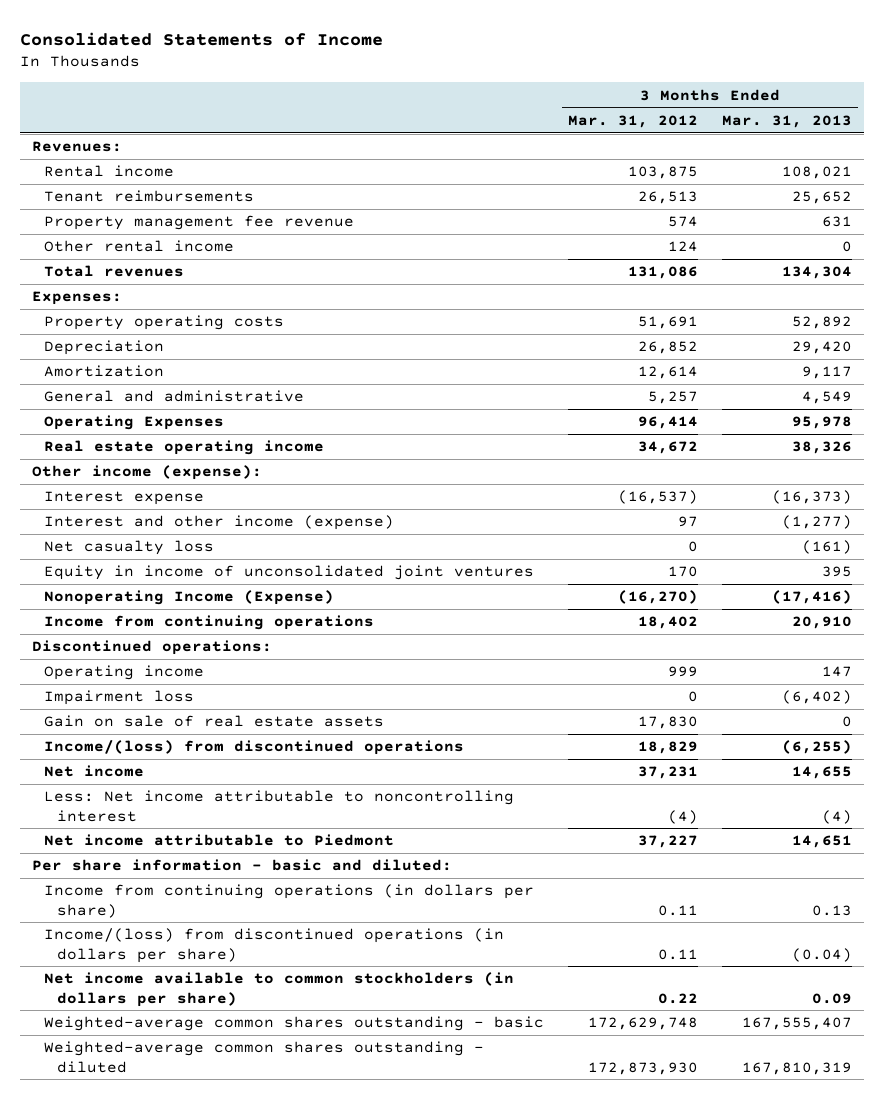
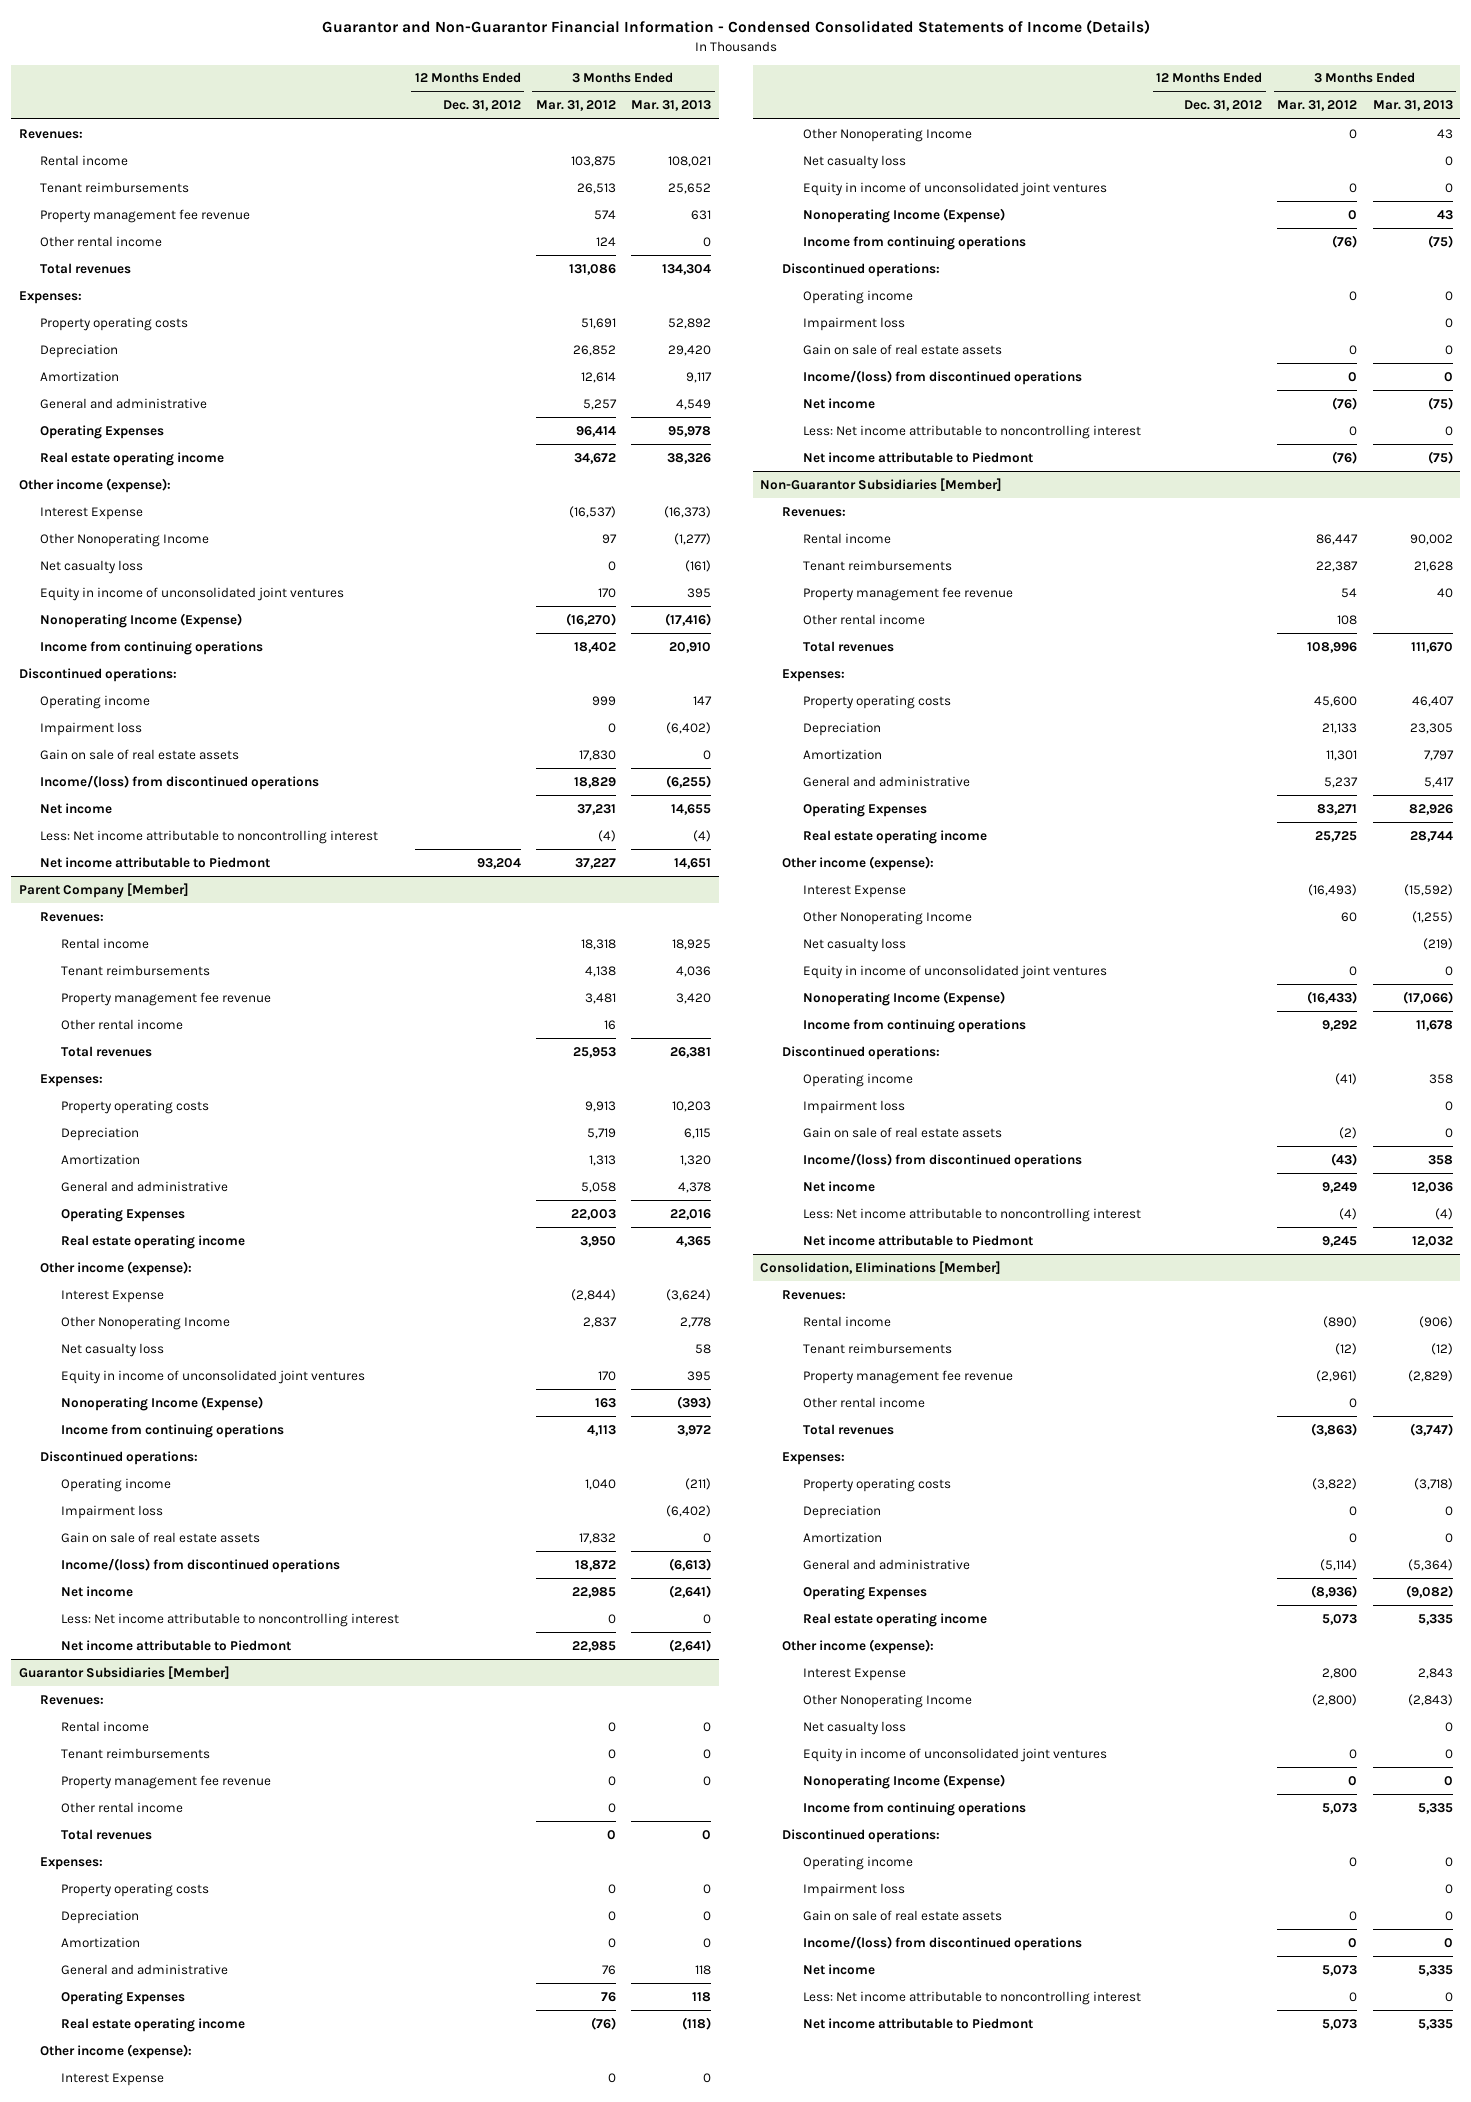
- Consolidated Statements of Income
+ Guarantor and Non-Guarantor Financial Information - Condensed Consolidated Statements of Income (Details)
- | 3 Months Ended Mar. 31, 2012 | 3 Months Ended Mar. 31, 2013
+ | 12 Months Ended Dec. 31, 2012 | 3 Months Ended Mar. 31, 2012 | 3 Months Ended Mar. 31, 2013
- Interest expense | (16,537) | (16,373)
- Interest and other income (expense) | 97 | (1,277)
+ Interest Expense | | (16,537) | (16,373)
+ Other Nonoperating Income | | 97 | (1,277)
- Per share information - basic and diluted:
- Income from continuing operations (in dollars per share) | 0.11 | 0.13
- Income/(loss) from discontinued operations (in dollars per share) | 0.11 | (0.04)
- Net income available to common stockholders (in dollars per share) | 0.22 | 0.09
- Weighted-average common shares outstanding - basic | 172,629,748 | 167,555,407
- Weighted-average common shares outstanding - diluted | 172,873,930 | 167,810,319
+ Parent Company [Member]
+ Revenues:
+ Rental income | | 18,318 | 18,925
+ Tenant reimbursements | | 4,138 | 4,036
+ Property management fee revenue | | 3,481 | 3,420
+ Other rental income | | 16 |
+ Total revenues | | 25,953 | 26,381
+ Expenses:
+ Property operating costs | | 9,913 | 10,203
+ Depreciation | | 5,719 | 6,115
+ Amortization | | 1,313 | 1,320
+ General and administrative | | 5,058 | 4,378
+ Operating Expenses | | 22,003 | 22,016
+ Real estate operating income | | 3,950 | 4,365
+ Other income (expense):
+ Interest Expense | | (2,844) | (3,624)
+ Other Nonoperating Income | | 2,837 | 2,778
+ Net casualty loss | | | 58
+ Equity in income of unconsolidated joint ventures | | 170 | 395
+ Nonoperating Income (Expense) | | 163 | (393)
+ Income from continuing operations | | 4,113 | 3,972
+ Discontinued operations:
+ Operating income | | 1,040 | (211)
+ Impairment loss | | | (6,402)
+ Gain on sale of real estate assets | | 17,832 | 0
+ Income/(loss) from discontinued operations | | 18,872 | (6,613)
+ Net income | | 22,985 | (2,641)
+ Less: Net income attributable to noncontrolling interest | | 0 | 0
+ Net income attributable to Piedmont | | 22,985 | (2,641)
+ Guarantor Subsidiaries [Member]
+ Revenues:
+ Rental income | | 0 | 0
+ Tenant reimbursements | | 0 | 0
+ Property management fee revenue | | 0 | 0
+ Other rental income | | 0 |
+ Total revenues | | 0 | 0
+ Expenses:
+ Property operating costs | | 0 | 0
+ Depreciation | | 0 | 0
+ Amortization | | 0 | 0
+ General and administrative | | 76 | 118
+ Operating Expenses | | 76 | 118
+ Real estate operating income | | (76) | (118)
+ Other income (expense):
+ Interest Expense | | 0 | 0
+ Other Nonoperating Income | | 0 | 43
+ Net casualty loss | | | 0
+ Equity in income of unconsolidated joint ventures | | 0 | 0
+ Nonoperating Income (Expense) | | 0 | 43
+ Income from continuing operations | | (76) | (75)
+ Discontinued operations:
+ Operating income | | 0 | 0
+ Impairment loss | | | 0
+ Gain on sale of real estate assets | | 0 | 0
+ Income/(loss) from discontinued operations | | 0 | 0
+ Net income | | (76) | (75)
+ Less: Net income attributable to noncontrolling interest | | 0 | 0
+ Net income attributable to Piedmont | | (76) | (75)
+ Non-Guarantor Subsidiaries [Member]
+ Revenues:
+ Rental income | | 86,447 | 90,002
+ Tenant reimbursements | | 22,387 | 21,628
+ Property management fee revenue | | 54 | 40
+ Other rental income | | 108 |
+ Total revenues | | 108,996 | 111,670
+ Expenses:
+ Property operating costs | | 45,600 | 46,407
+ Depreciation | | 21,133 | 23,305
+ Amortization | | 11,301 | 7,797
+ General and administrative | | 5,237 | 5,417
+ Operating Expenses | | 83,271 | 82,926
+ Real estate operating income | | 25,725 | 28,744
+ Other income (expense):
+ Interest Expense | | (16,493) | (15,592)
+ Other Nonoperating Income | | 60 | (1,255)
+ Net casualty loss | | | (219)
+ Equity in income of unconsolidated joint ventures | | 0 | 0
+ Nonoperating Income (Expense) | | (16,433) | (17,066)
+ Income from continuing operations | | 9,292 | 11,678
+ Discontinued operations:
+ Operating income | | (41) | 358
+ Impairment loss | | | 0
+ Gain on sale of real estate assets | | (2) | 0
+ Income/(loss) from discontinued operations | | (43) | 358
+ Net income | | 9,249 | 12,036
+ Less: Net income attributable to noncontrolling interest | | (4) | (4)
+ Net income attributable to Piedmont | | 9,245 | 12,032
+ Consolidation, Eliminations [Member]
+ Revenues:
+ Rental income | | (890) | (906)
+ Tenant reimbursements | | (12) | (12)
+ Property management fee revenue | | (2,961) | (2,829)
+ Other rental income | | 0 |
+ Total revenues | | (3,863) | (3,747)
+ Expenses:
+ Property operating costs | | (3,822) | (3,718)
+ Depreciation | | 0 | 0
+ Amortization | | 0 | 0
+ General and administrative | | (5,114) | (5,364)
+ Operating Expenses | | (8,936) | (9,082)
+ Real estate operating income | | 5,073 | 5,335
+ Other income (expense):
+ Interest Expense | | 2,800 | 2,843
+ Other Nonoperating Income | | (2,800) | (2,843)
+ Net casualty loss | | | 0
+ Equity in income of unconsolidated joint ventures | | 0 | 0
+ Nonoperating Income (Expense) | | 0 | 0
+ Income from continuing operations | | 5,073 | 5,335
+ Discontinued operations:
+ Operating income | | 0 | 0
+ Impairment loss | | | 0
+ Gain on sale of real estate assets | | 0 | 0
+ Income/(loss) from discontinued operations | | 0 | 0
+ Net income | | 5,073 | 5,335
+ Less: Net income attributable to noncontrolling interest | | 0 | 0
+ Net income attributable to Piedmont | | 5,073 | 5,335

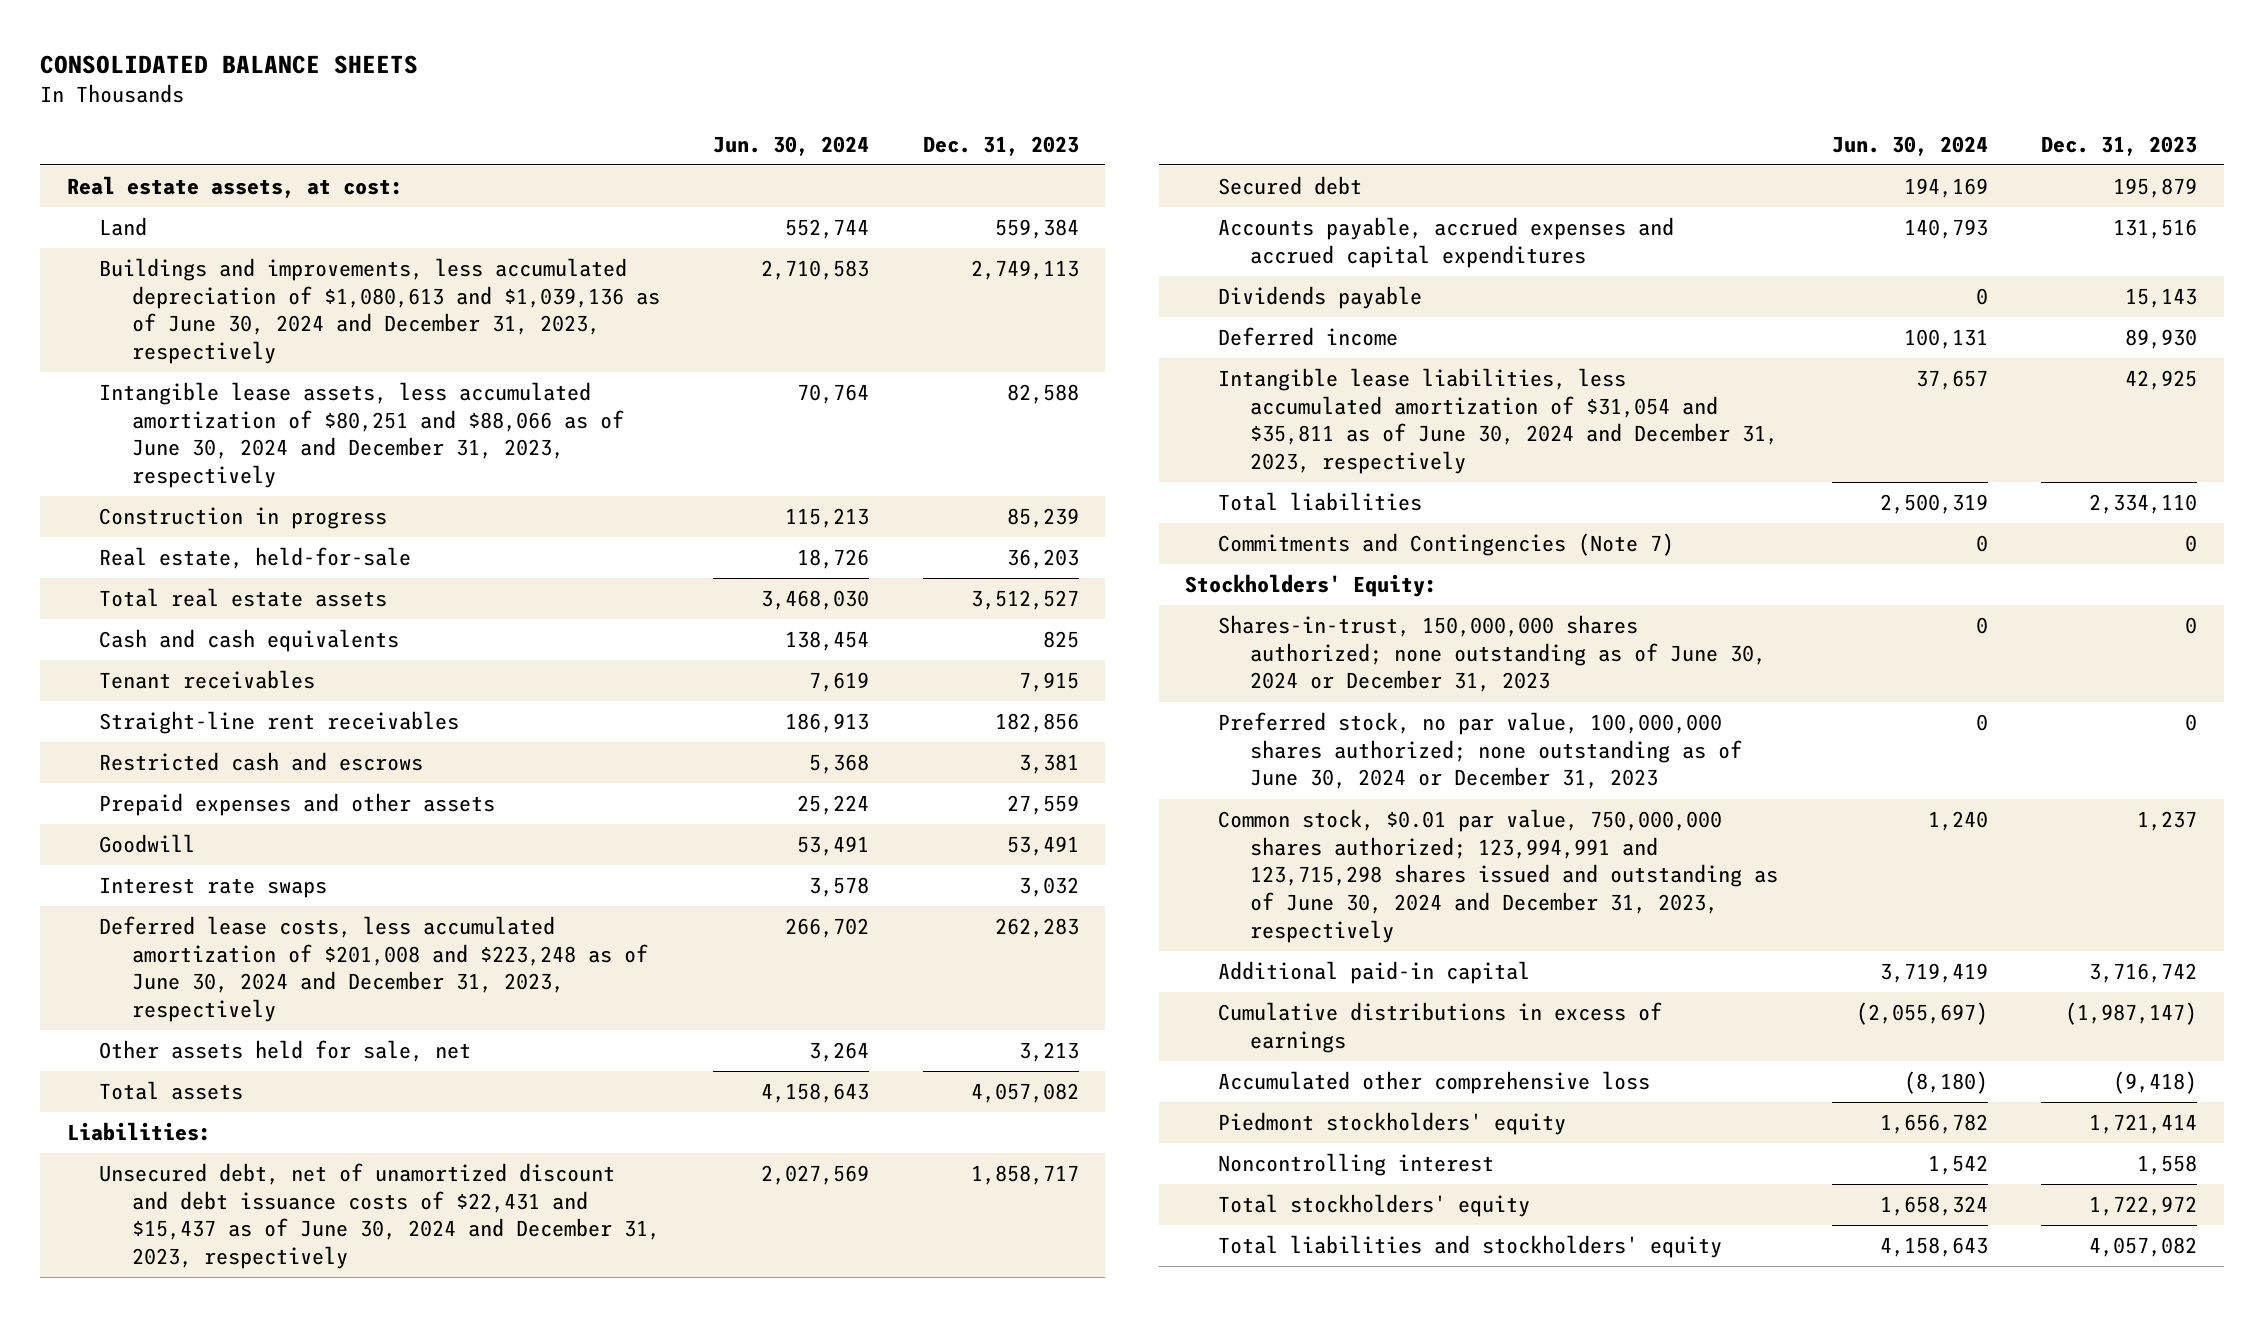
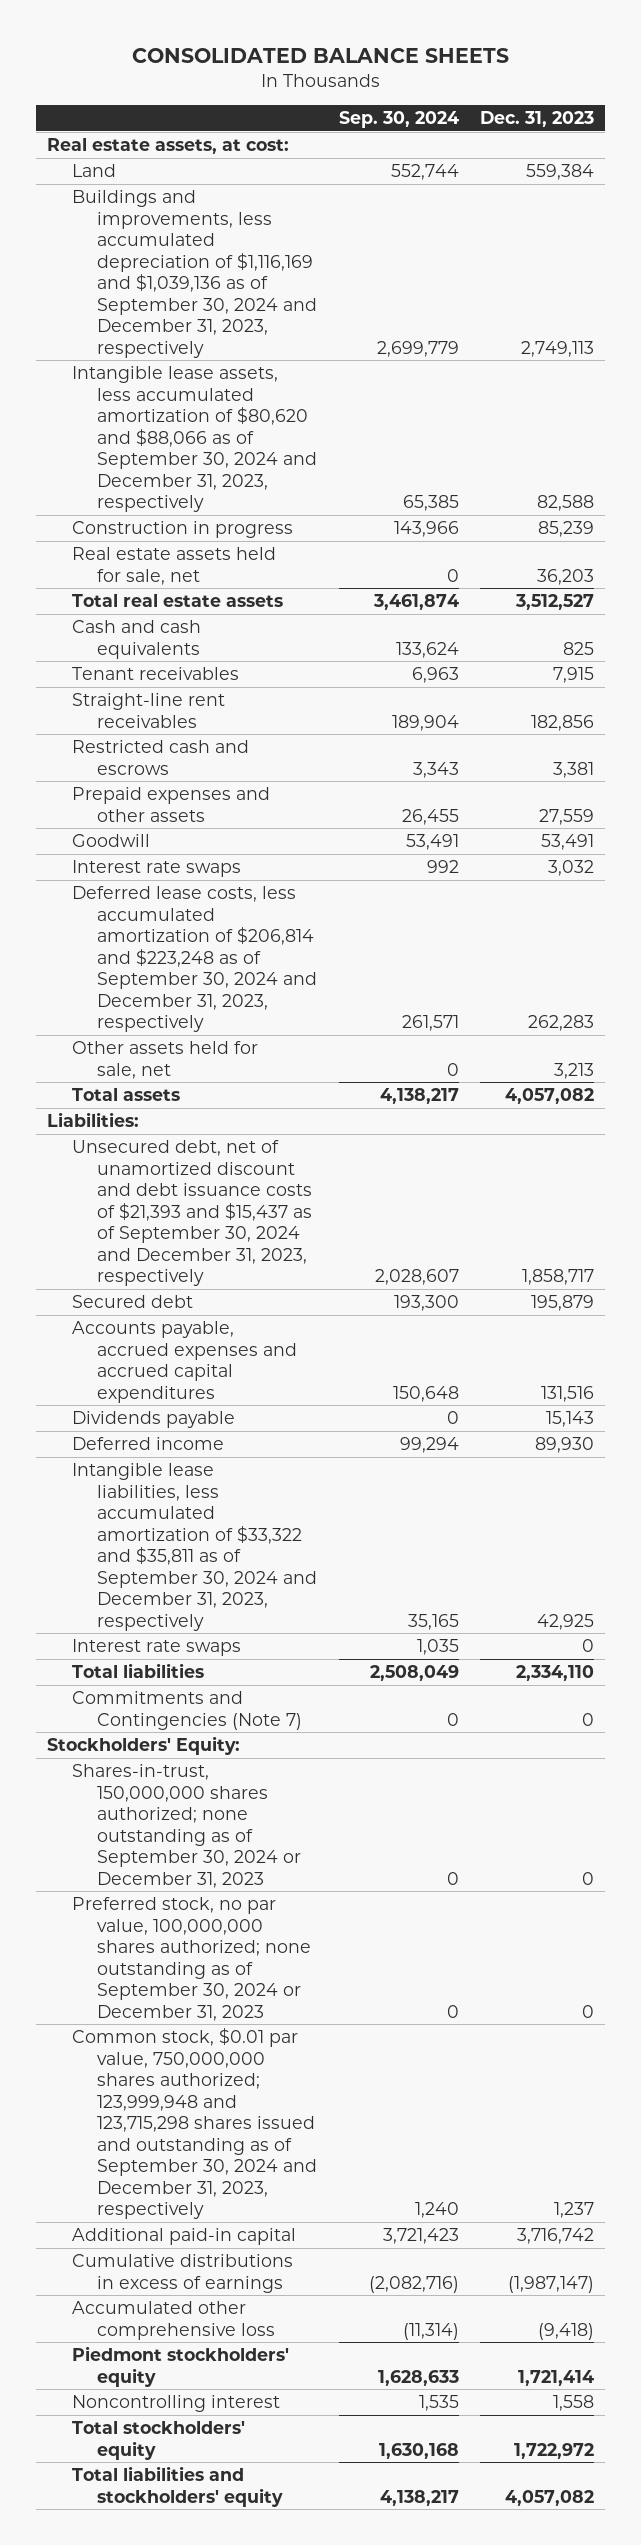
- | Jun. 30, 2024 | Dec. 31, 2023
+ | Sep. 30, 2024 | Dec. 31, 2023
- Buildings and improvements, less accumulated depreciation of $1,080,613 and $1,039,136 as of June 30, 2024 and December 31, 2023, respectively | 2,710,583 | 2,749,113
- Intangible lease assets, less accumulated amortization of $80,251 and $88,066 as of June 30, 2024 and December 31, 2023, respectively | 70,764 | 82,588
+ Buildings and improvements, less accumulated depreciation of $1,116,169 and $1,039,136 as of September 30, 2024 and December 31, 2023, respectively | 2,699,779 | 2,749,113
+ Intangible lease assets, less accumulated amortization of $80,620 and $88,066 as of September 30, 2024 and December 31, 2023, respectively | 65,385 | 82,588
- Real estate, held-for-sale | 18,726 | 36,203
+ Real estate assets held for sale, net | 0 | 36,203
- Deferred lease costs, less accumulated amortization of $201,008 and $223,248 as of June 30, 2024 and December 31, 2023, respectively | 266,702 | 262,283
+ Deferred lease costs, less accumulated amortization of $206,814 and $223,248 as of September 30, 2024 and December 31, 2023, respectively | 261,571 | 262,283
- Unsecured debt, net of unamortized discount and debt issuance costs of $22,431 and $15,437 as of June 30, 2024 and December 31, 2023, respectively | 2,027,569 | 1,858,717
+ Unsecured debt, net of unamortized discount and debt issuance costs of $21,393 and $15,437 as of September 30, 2024 and December 31, 2023, respectively | 2,028,607 | 1,858,717
- Intangible lease liabilities, less accumulated amortization of $31,054 and $35,811 as of June 30, 2024 and December 31, 2023, respectively | 37,657 | 42,925
+ Intangible lease liabilities, less accumulated amortization of $33,322 and $35,811 as of September 30, 2024 and December 31, 2023, respectively | 35,165 | 42,925
+ Interest rate swaps | 1,035 | 0
- Shares-in-trust, 150,000,000 shares authorized; none outstanding as of June 30, 2024 or December 31, 2023 | 0 | 0
- Preferred stock, no par value, 100,000,000 shares authorized; none outstanding as of June 30, 2024 or December 31, 2023 | 0 | 0
- Common stock, $0.01 par value, 750,000,000 shares authorized; 123,994,991 and 123,715,298 shares issued and outstanding as of June 30, 2024 and December 31, 2023, respectively | 1,240 | 1,237
+ Shares-in-trust, 150,000,000 shares authorized; none outstanding as of September 30, 2024 or December 31, 2023 | 0 | 0
+ Preferred stock, no par value, 100,000,000 shares authorized; none outstanding as of September 30, 2024 or December 31, 2023 | 0 | 0
+ Common stock, $0.01 par value, 750,000,000 shares authorized; 123,999,948 and 123,715,298 shares issued and outstanding as of September 30, 2024 and December 31, 2023, respectively | 1,240 | 1,237

